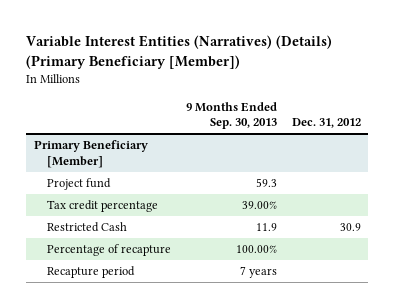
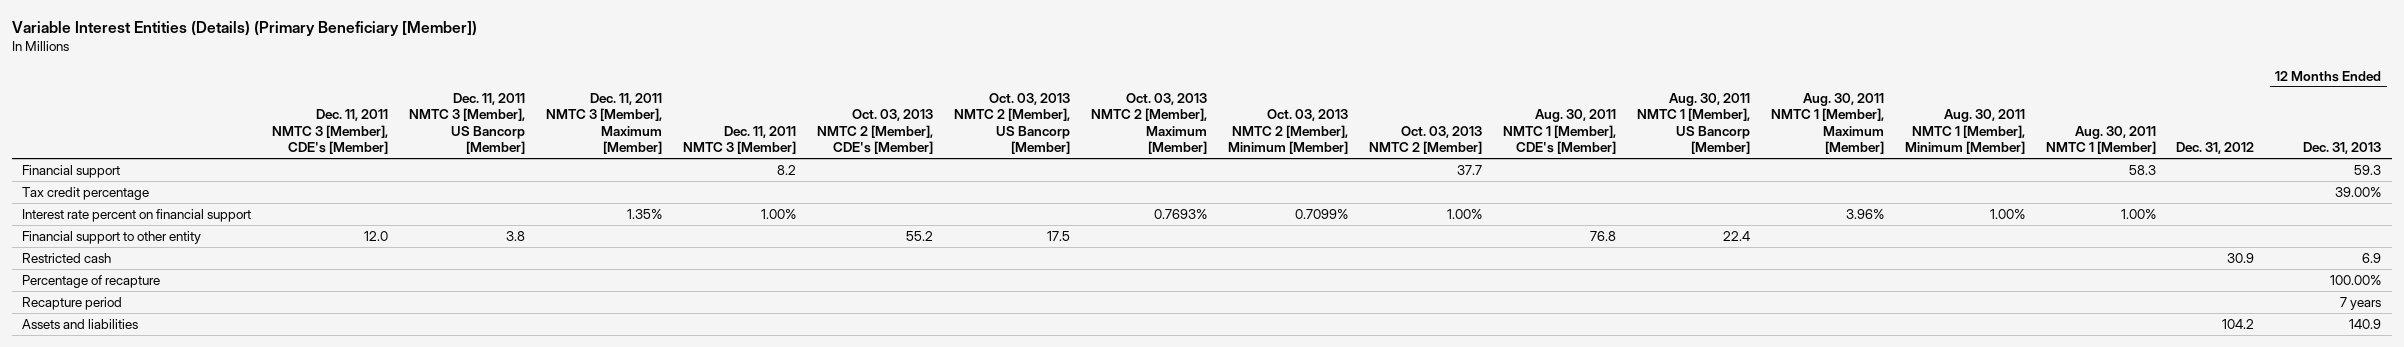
- Variable Interest Entities (Narratives) (Details) (Primary Beneficiary [Member])
+ Variable Interest Entities (Details) (Primary Beneficiary [Member])
- | 9 Months Ended Sep. 30, 2013 | Dec. 31, 2012
+ | Dec. 11, 2011 NMTC 3 [Member], CDE's [Member] | Dec. 11, 2011 NMTC 3 [Member], US Bancorp [Member] | Dec. 11, 2011 NMTC 3 [Member], Maximum [Member] | Dec. 11, 2011 NMTC 3 [Member] | Oct. 03, 2013 NMTC 2 [Member], CDE's [Member] | Oct. 03, 2013 NMTC 2 [Member], US Bancorp [Member] | Oct. 03, 2013 NMTC 2 [Member], Maximum [Member] | Oct. 03, 2013 NMTC 2 [Member], Minimum [Member] | Oct. 03, 2013 NMTC 2 [Member] | Aug. 30, 2011 NMTC 1 [Member], CDE's [Member] | Aug. 30, 2011 NMTC 1 [Member], US Bancorp [Member] | Aug. 30, 2011 NMTC 1 [Member], Maximum [Member] | Aug. 30, 2011 NMTC 1 [Member], Minimum [Member] | Aug. 30, 2011 NMTC 1 [Member] | Dec. 31, 2012 | 12 Months Ended Dec. 31, 2013
- Primary Beneficiary [Member]
- Project fund | 59.3 |
- Tax credit percentage | 39.00% |
- Restricted Cash | 11.9 | 30.9
- Percentage of recapture | 100.00% |
- Recapture period | 7 years |
+ Financial support | | | | 8.2 | | | | | 37.7 | | | | | 58.3 | | 59.3
+ Tax credit percentage | | | | | | | | | | | | | | | | 39.00%
+ Interest rate percent on financial support | | | 1.35% | 1.00% | | | 0.7693% | 0.7099% | 1.00% | | | 3.96% | 1.00% | 1.00% | |
+ Financial support to other entity | 12.0 | 3.8 | | | 55.2 | 17.5 | | | | 76.8 | 22.4 | | | | |
+ Restricted cash | | | | | | | | | | | | | | | 30.9 | 6.9
+ Percentage of recapture | | | | | | | | | | | | | | | | 100.00%
+ Recapture period | | | | | | | | | | | | | | | | 7 years
+ Assets and liabilities | | | | | | | | | | | | | | | 104.2 | 140.9

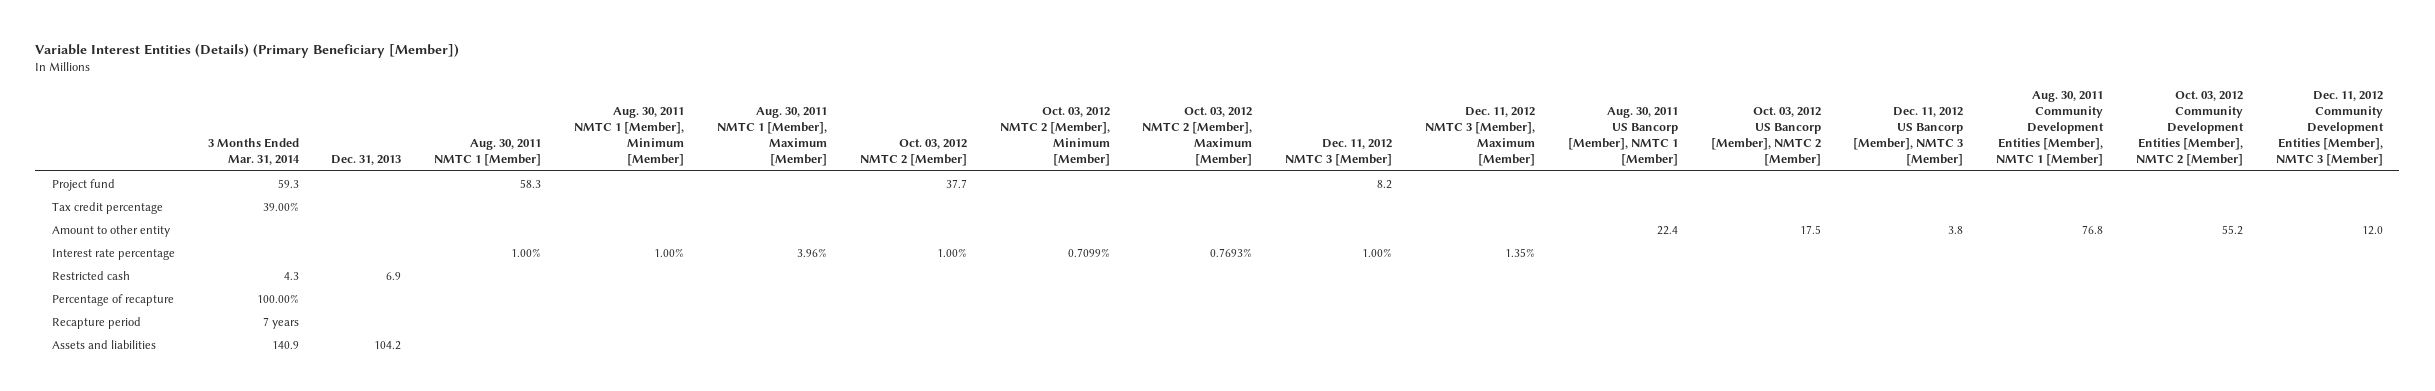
- | Dec. 11, 2011 NMTC 3 [Member], CDE's [Member] | Dec. 11, 2011 NMTC 3 [Member], US Bancorp [Member] | Dec. 11, 2011 NMTC 3 [Member], Maximum [Member] | Dec. 11, 2011 NMTC 3 [Member] | Oct. 03, 2013 NMTC 2 [Member], CDE's [Member] | Oct. 03, 2013 NMTC 2 [Member], US Bancorp [Member] | Oct. 03, 2013 NMTC 2 [Member], Maximum [Member] | Oct. 03, 2013 NMTC 2 [Member], Minimum [Member] | Oct. 03, 2013 NMTC 2 [Member] | Aug. 30, 2011 NMTC 1 [Member], CDE's [Member] | Aug. 30, 2011 NMTC 1 [Member], US Bancorp [Member] | Aug. 30, 2011 NMTC 1 [Member], Maximum [Member] | Aug. 30, 2011 NMTC 1 [Member], Minimum [Member] | Aug. 30, 2011 NMTC 1 [Member] | Dec. 31, 2012 | 12 Months Ended Dec. 31, 2013
+ | 3 Months Ended Mar. 31, 2014 | Dec. 31, 2013 | Aug. 30, 2011 NMTC 1 [Member] | Aug. 30, 2011 NMTC 1 [Member], Minimum [Member] | Aug. 30, 2011 NMTC 1 [Member], Maximum [Member] | Oct. 03, 2012 NMTC 2 [Member] | Oct. 03, 2012 NMTC 2 [Member], Minimum [Member] | Oct. 03, 2012 NMTC 2 [Member], Maximum [Member] | Dec. 11, 2012 NMTC 3 [Member] | Dec. 11, 2012 NMTC 3 [Member], Maximum [Member] | Aug. 30, 2011 US Bancorp [Member], NMTC 1 [Member] | Oct. 03, 2012 US Bancorp [Member], NMTC 2 [Member] | Dec. 11, 2012 US Bancorp [Member], NMTC 3 [Member] | Aug. 30, 2011 Community Development Entities [Member], NMTC 1 [Member] | Oct. 03, 2012 Community Development Entities [Member], NMTC 2 [Member] | Dec. 11, 2012 Community Development Entities [Member], NMTC 3 [Member]
- Financial support | | | | 8.2 | | | | | 37.7 | | | | | 58.3 | | 59.3
+ Project fund | 59.3 | | 58.3 | | | 37.7 | | | 8.2 | | | | | | |
- Interest rate percent on financial support | | | 1.35% | 1.00% | | | 0.7693% | 0.7099% | 1.00% | | | 3.96% | 1.00% | 1.00% | |
- Financial support to other entity | 12.0 | 3.8 | | | 55.2 | 17.5 | | | | 76.8 | 22.4 | | | | |
+ Amount to other entity | | | | | | | | | | | 22.4 | 17.5 | 3.8 | 76.8 | 55.2 | 12.0
+ Interest rate percentage | | | 1.00% | 1.00% | 3.96% | 1.00% | 0.7099% | 0.7693% | 1.00% | 1.35% | | | | | |

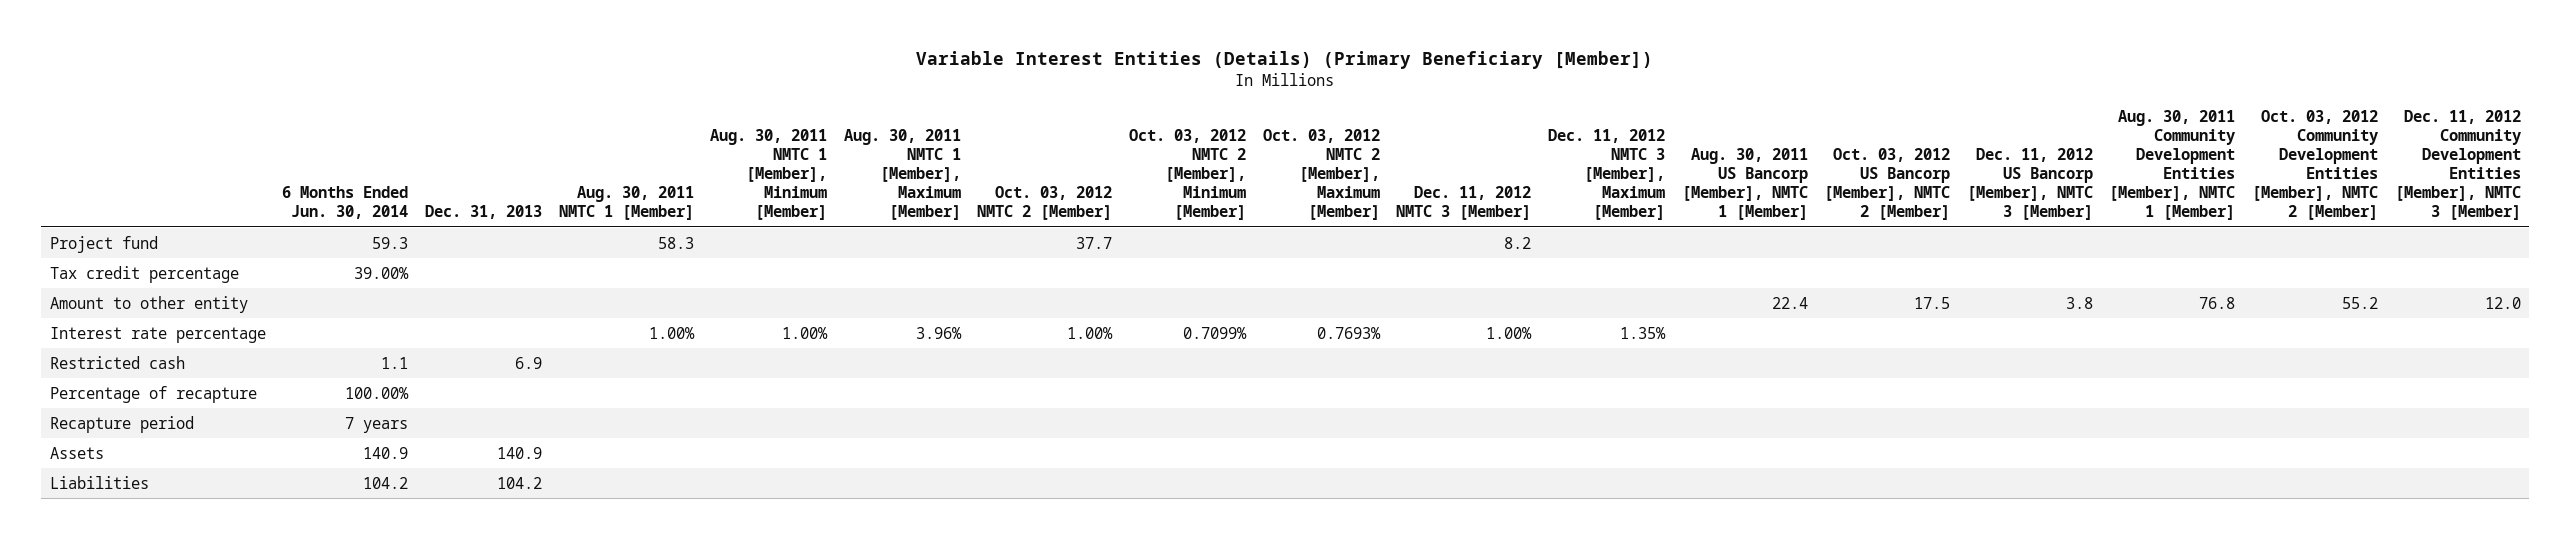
- | 3 Months Ended Mar. 31, 2014 | Dec. 31, 2013 | Aug. 30, 2011 NMTC 1 [Member] | Aug. 30, 2011 NMTC 1 [Member], Minimum [Member] | Aug. 30, 2011 NMTC 1 [Member], Maximum [Member] | Oct. 03, 2012 NMTC 2 [Member] | Oct. 03, 2012 NMTC 2 [Member], Minimum [Member] | Oct. 03, 2012 NMTC 2 [Member], Maximum [Member] | Dec. 11, 2012 NMTC 3 [Member] | Dec. 11, 2012 NMTC 3 [Member], Maximum [Member] | Aug. 30, 2011 US Bancorp [Member], NMTC 1 [Member] | Oct. 03, 2012 US Bancorp [Member], NMTC 2 [Member] | Dec. 11, 2012 US Bancorp [Member], NMTC 3 [Member] | Aug. 30, 2011 Community Development Entities [Member], NMTC 1 [Member] | Oct. 03, 2012 Community Development Entities [Member], NMTC 2 [Member] | Dec. 11, 2012 Community Development Entities [Member], NMTC 3 [Member]
+ | 6 Months Ended Jun. 30, 2014 | Dec. 31, 2013 | Aug. 30, 2011 NMTC 1 [Member] | Aug. 30, 2011 NMTC 1 [Member], Minimum [Member] | Aug. 30, 2011 NMTC 1 [Member], Maximum [Member] | Oct. 03, 2012 NMTC 2 [Member] | Oct. 03, 2012 NMTC 2 [Member], Minimum [Member] | Oct. 03, 2012 NMTC 2 [Member], Maximum [Member] | Dec. 11, 2012 NMTC 3 [Member] | Dec. 11, 2012 NMTC 3 [Member], Maximum [Member] | Aug. 30, 2011 US Bancorp [Member], NMTC 1 [Member] | Oct. 03, 2012 US Bancorp [Member], NMTC 2 [Member] | Dec. 11, 2012 US Bancorp [Member], NMTC 3 [Member] | Aug. 30, 2011 Community Development Entities [Member], NMTC 1 [Member] | Oct. 03, 2012 Community Development Entities [Member], NMTC 2 [Member] | Dec. 11, 2012 Community Development Entities [Member], NMTC 3 [Member]
- Assets and liabilities | 140.9 | 104.2 | | | | | | | | | | | | | |
+ Assets | 140.9 | 140.9 | | | | | | | | | | | | | |
+ Liabilities | 104.2 | 104.2 | | | | | | | | | | | | | |

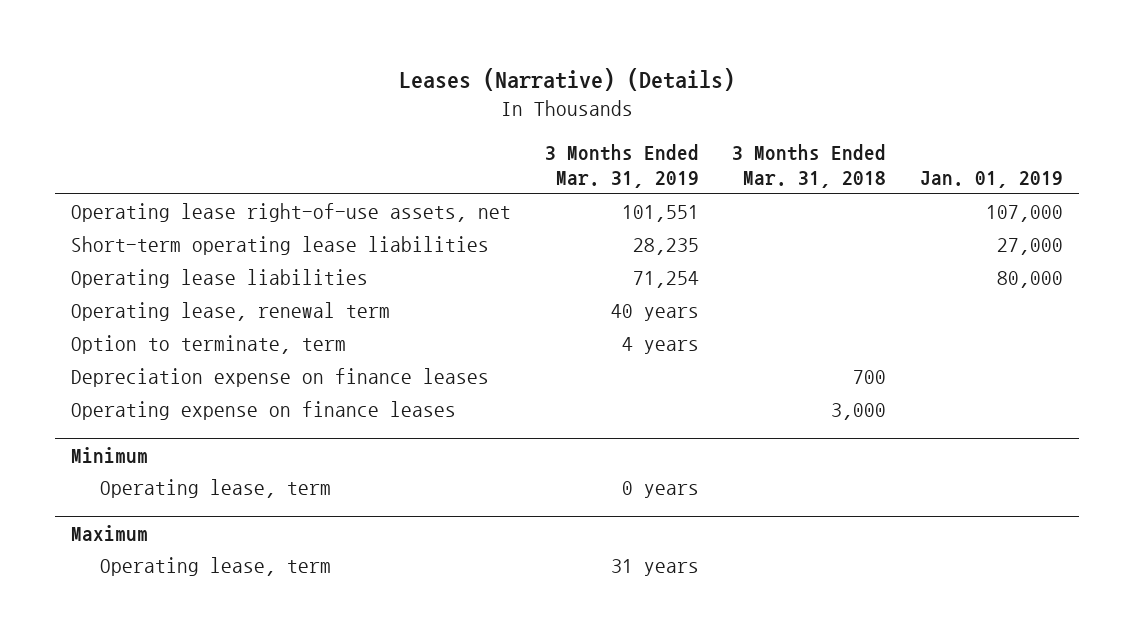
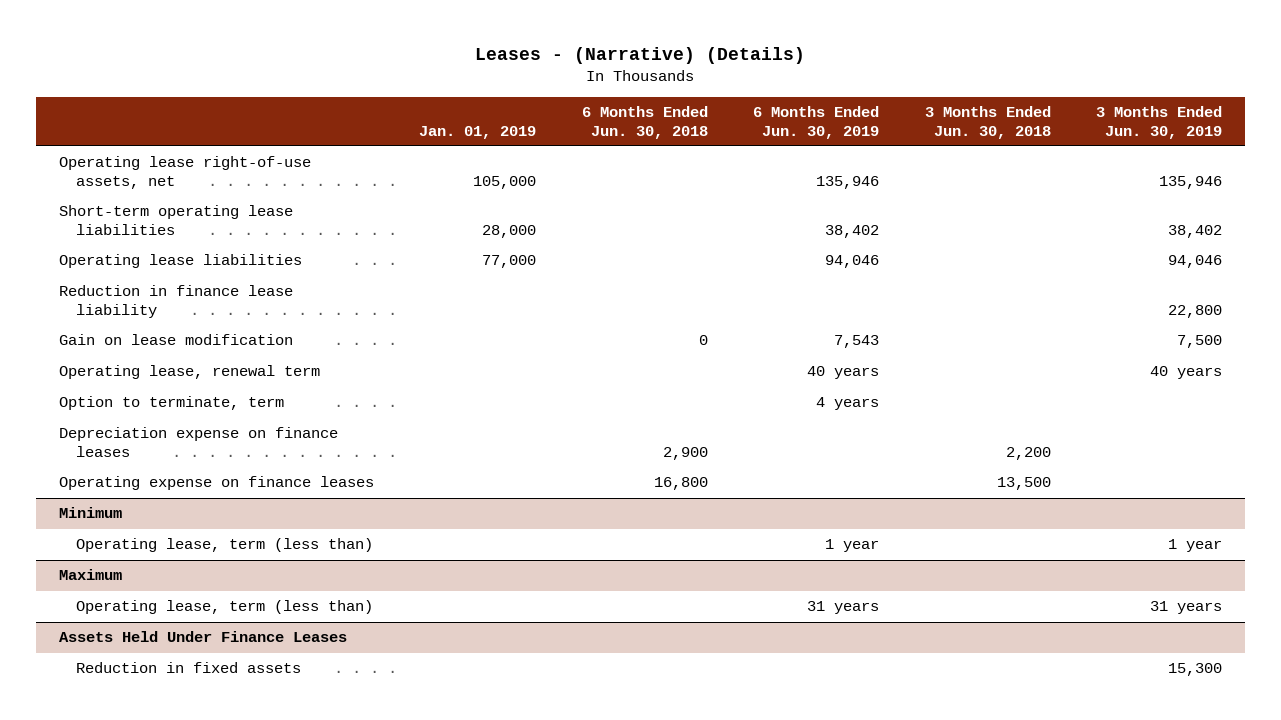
- Leases (Narrative) (Details)
+ Leases - (Narrative) (Details)
- | 3 Months Ended Mar. 31, 2019 | 3 Months Ended Mar. 31, 2018 | Jan. 01, 2019
+ | Jan. 01, 2019 | 6 Months Ended Jun. 30, 2018 | 6 Months Ended Jun. 30, 2019 | 3 Months Ended Jun. 30, 2018 | 3 Months Ended Jun. 30, 2019
- Operating lease right-of-use assets, net | 101,551 | | 107,000
- Short-term operating lease liabilities | 28,235 | | 27,000
- Operating lease liabilities | 71,254 | | 80,000
+ Operating lease right-of-use assets, net | 105,000 | | 135,946 | | 135,946
+ Short-term operating lease liabilities | 28,000 | | 38,402 | | 38,402
+ Operating lease liabilities | 77,000 | | 94,046 | | 94,046
+ Reduction in finance lease liability | | | | | 22,800
+ Gain on lease modification | | 0 | 7,543 | | 7,500
@ Minimum
- Operating lease, term | 0 years | |
+ Operating lease, term (less than) | | | 1 year | | 1 year
@ Maximum
- Operating lease, term | 31 years | |
+ Operating lease, term (less than) | | | 31 years | | 31 years
+ Assets Held Under Finance Leases
+ Reduction in fixed assets | | | | | 15,300

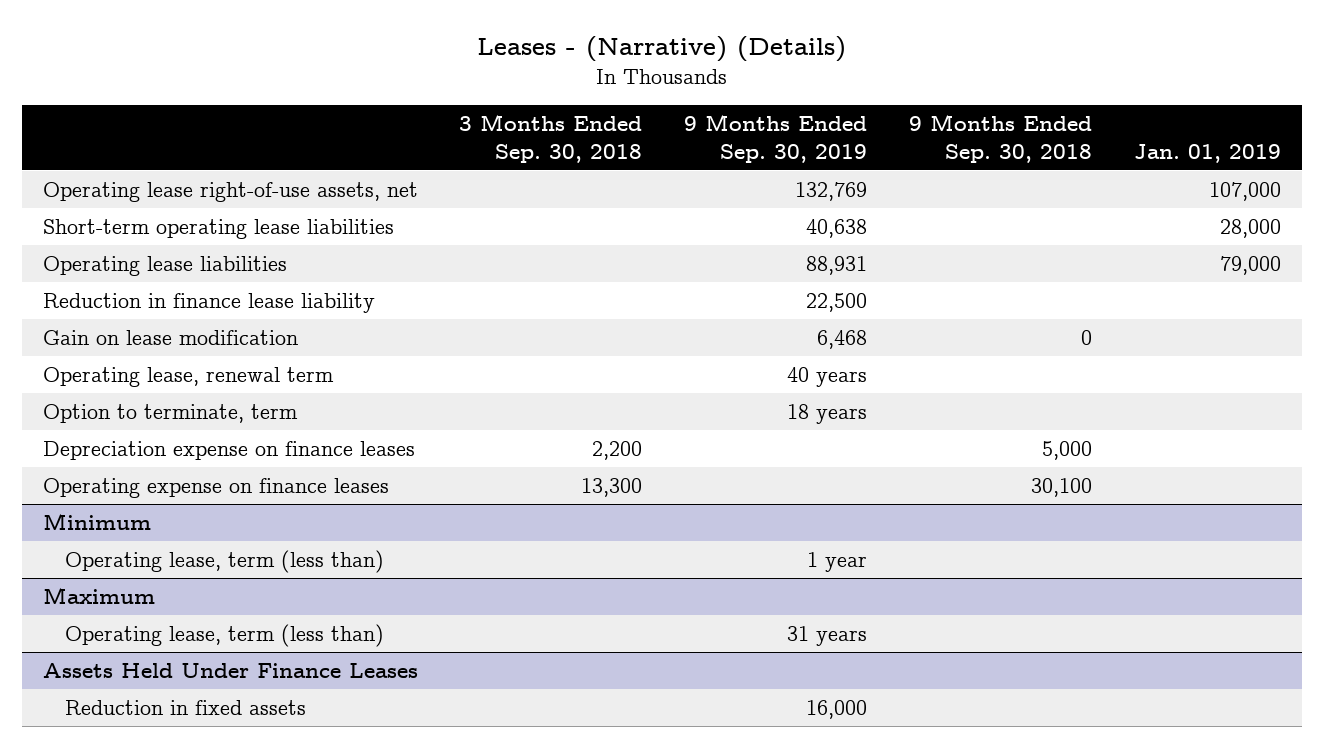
- | Jan. 01, 2019 | 6 Months Ended Jun. 30, 2018 | 6 Months Ended Jun. 30, 2019 | 3 Months Ended Jun. 30, 2018 | 3 Months Ended Jun. 30, 2019
+ | 3 Months Ended Sep. 30, 2018 | 9 Months Ended Sep. 30, 2019 | 9 Months Ended Sep. 30, 2018 | Jan. 01, 2019
- Operating lease right-of-use assets, net | 105,000 | | 135,946 | | 135,946
+ Operating lease right-of-use assets, net | | 132,769 | | 107,000
- Operating lease liabilities | 77,000 | | 94,046 | | 94,046
+ Operating lease liabilities | | 88,931 | | 79,000

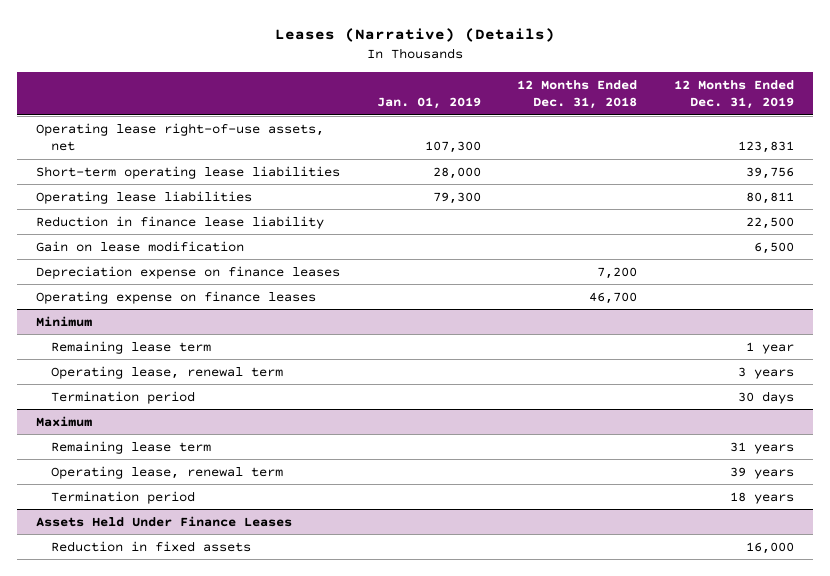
- Leases - (Narrative) (Details)
+ Leases (Narrative) (Details)
- | 3 Months Ended Sep. 30, 2018 | 9 Months Ended Sep. 30, 2019 | 9 Months Ended Sep. 30, 2018 | Jan. 01, 2019
+ | Jan. 01, 2019 | 12 Months Ended Dec. 31, 2018 | 12 Months Ended Dec. 31, 2019
- Operating lease right-of-use assets, net | | 132,769 | | 107,000
+ Operating lease right-of-use assets, net | 107,300 | | 123,831
- Operating lease liabilities | | 88,931 | | 79,000
+ Operating lease liabilities | 79,300 | | 80,811
- Operating lease, renewal term | | 40 years | |
- Option to terminate, term | | 18 years | |
@ Minimum
- Operating lease, term (less than) | | 1 year | |
+ Remaining lease term | | | 1 year
+ Operating lease, renewal term | | | 3 years
+ Termination period | | | 30 days
@ Maximum
- Operating lease, term (less than) | | 31 years | |
+ Remaining lease term | | | 31 years
+ Operating lease, renewal term | | | 39 years
+ Termination period | | | 18 years

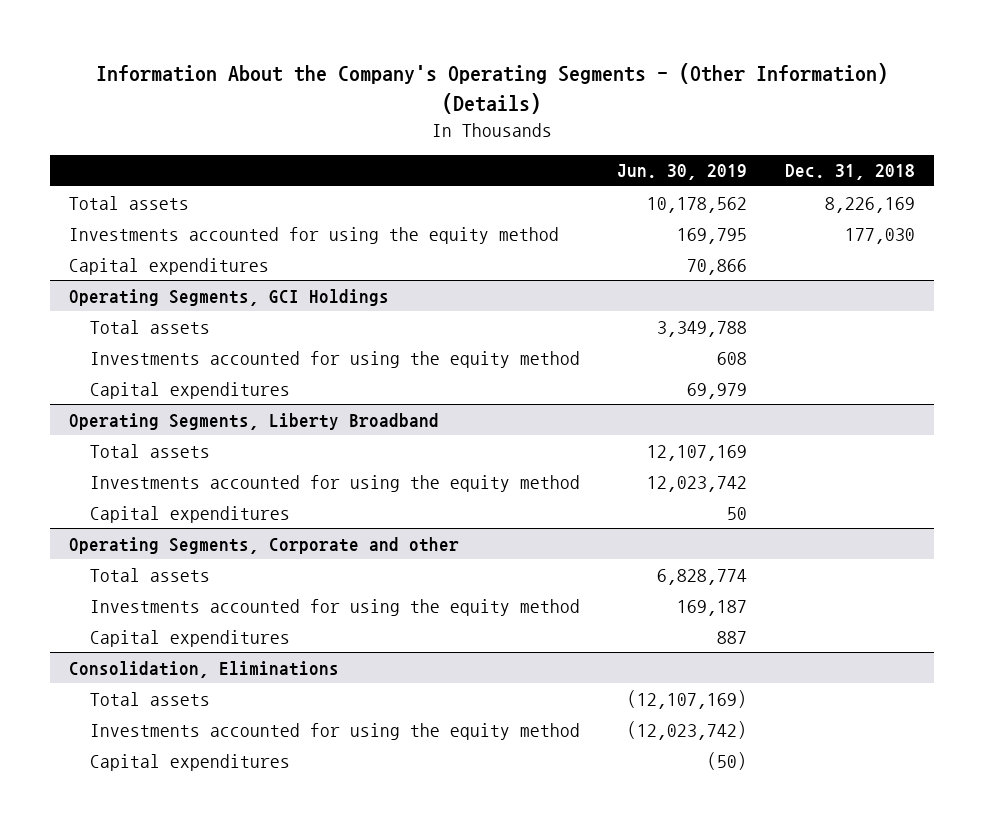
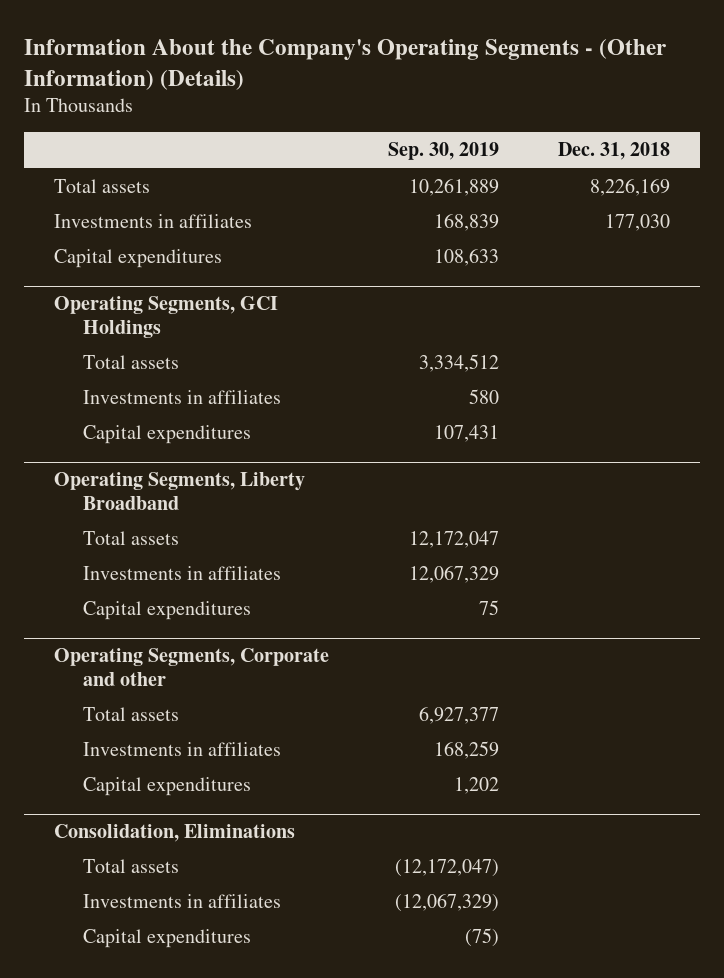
- | Jun. 30, 2019 | Dec. 31, 2018
+ | Sep. 30, 2019 | Dec. 31, 2018
- Investments accounted for using the equity method | 169,795 | 177,030
+ Investments in affiliates | 168,839 | 177,030
@ Operating Segments, GCI Holdings
- Investments accounted for using the equity method | 608 |
+ Investments in affiliates | 580 |
@ Operating Segments, Liberty Broadband
- Investments accounted for using the equity method | 12,023,742 |
+ Investments in affiliates | 12,067,329 |
@ Operating Segments, Corporate and other
- Investments accounted for using the equity method | 169,187 |
+ Investments in affiliates | 168,259 |
@ Consolidation, Eliminations
- Investments accounted for using the equity method | (12,023,742) |
+ Investments in affiliates | (12,067,329) |

